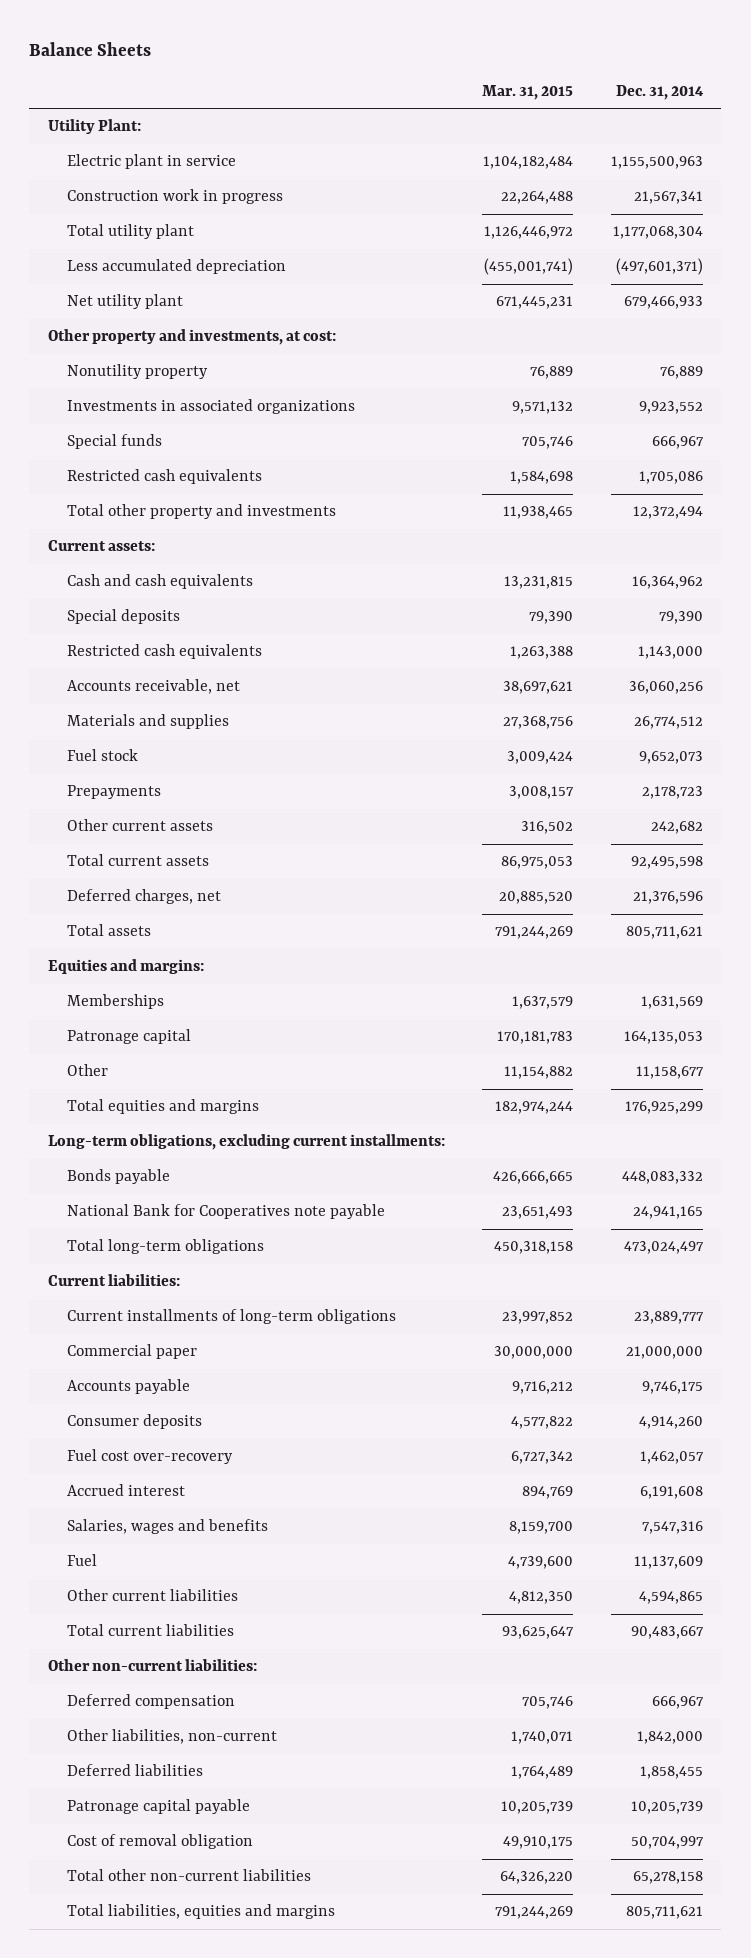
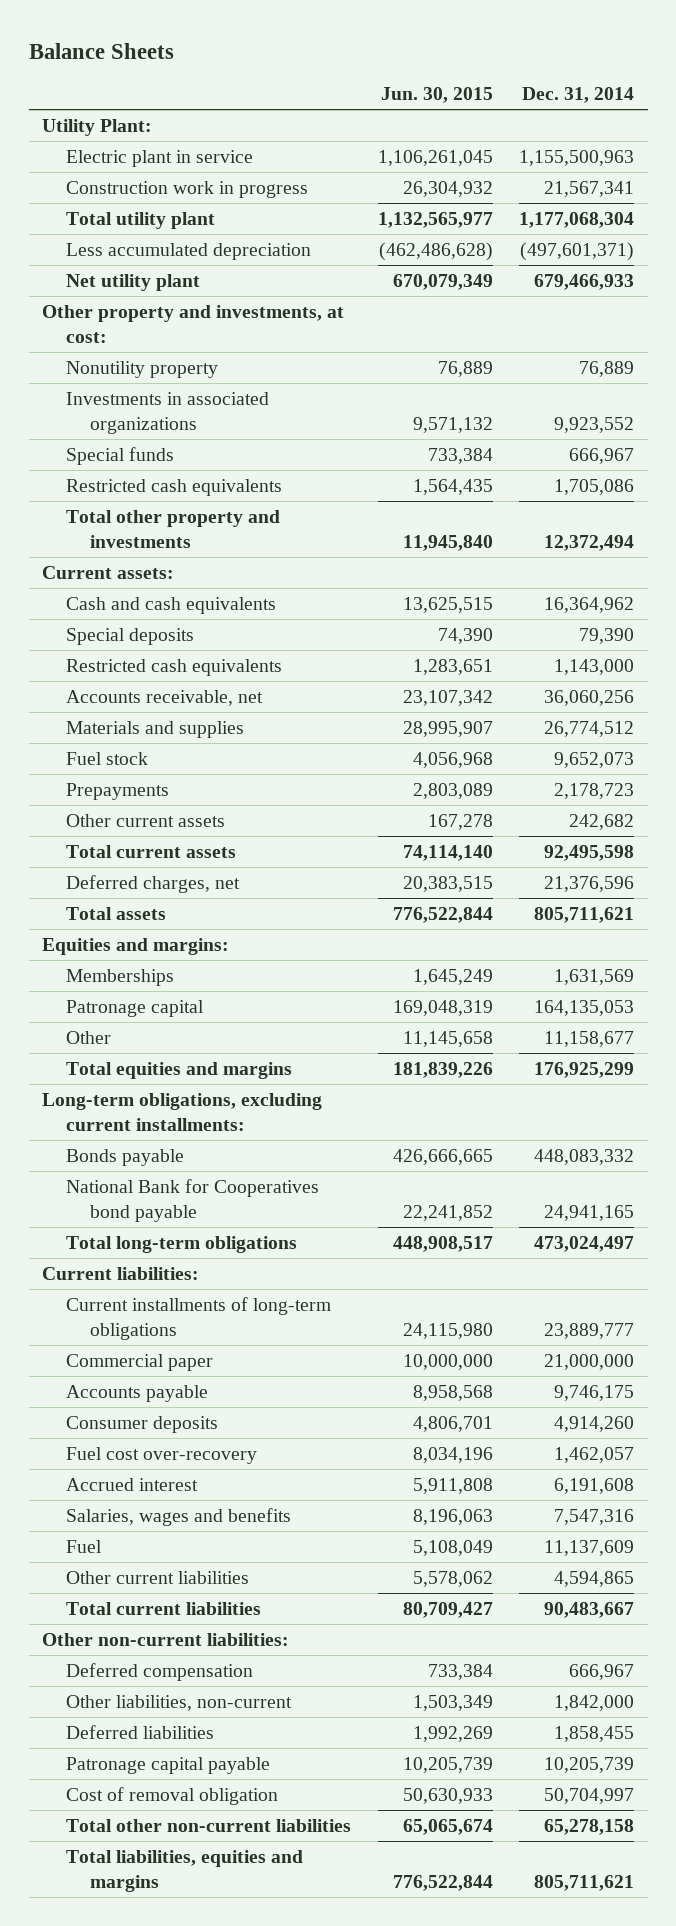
- | Mar. 31, 2015 | Dec. 31, 2014
+ | Jun. 30, 2015 | Dec. 31, 2014
- National Bank for Cooperatives note payable | 23,651,493 | 24,941,165
+ National Bank for Cooperatives bond payable | 22,241,852 | 24,941,165

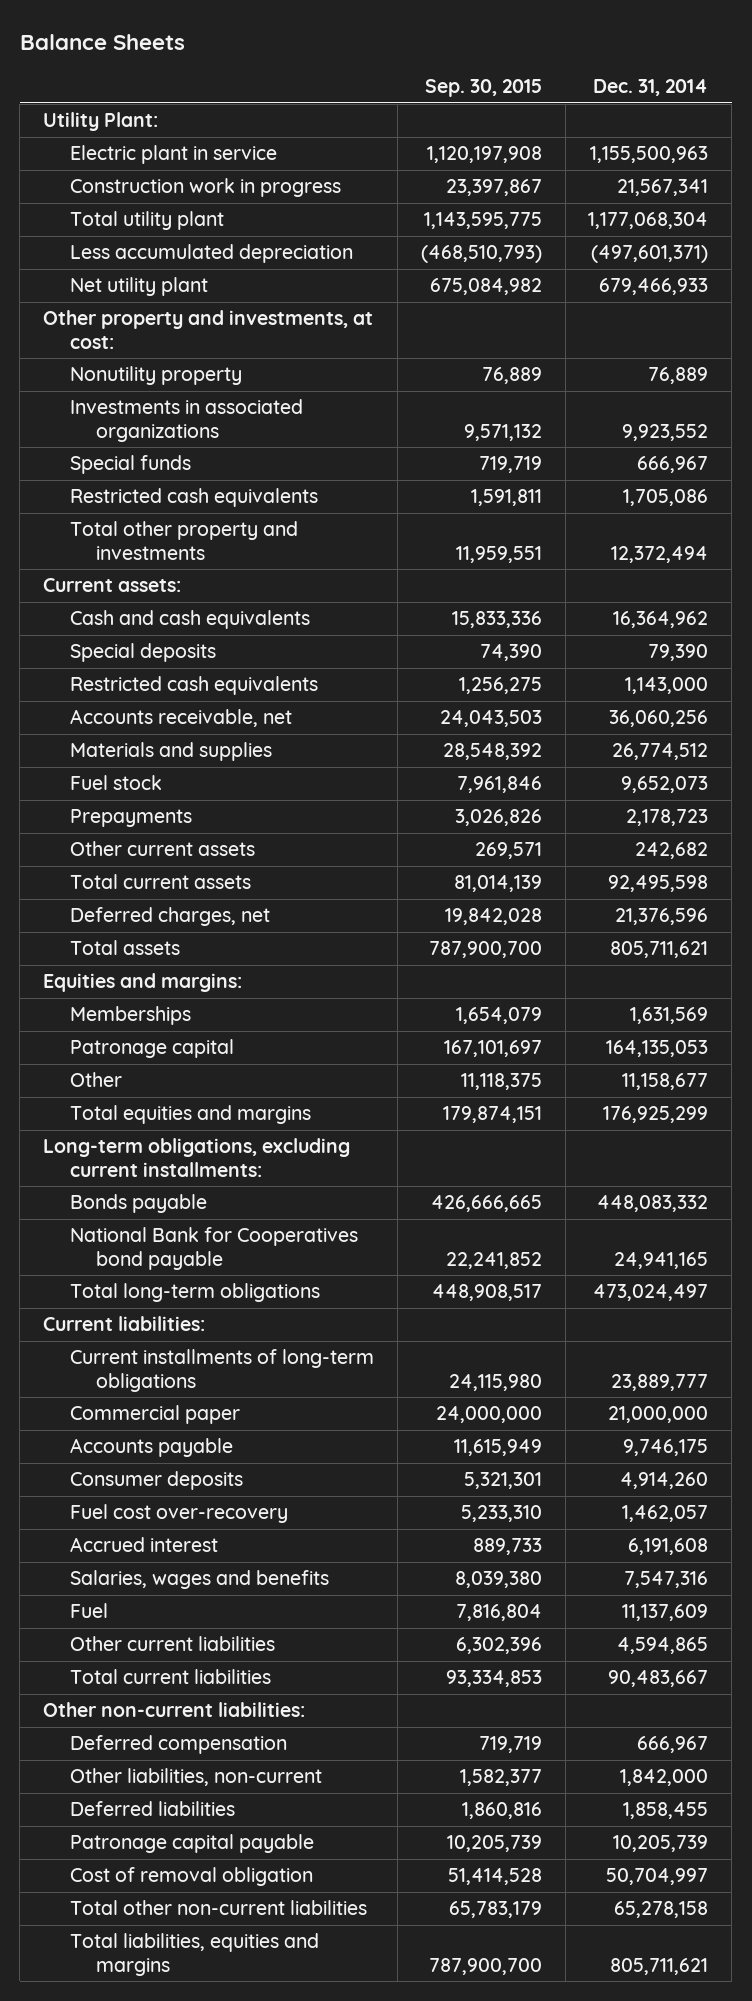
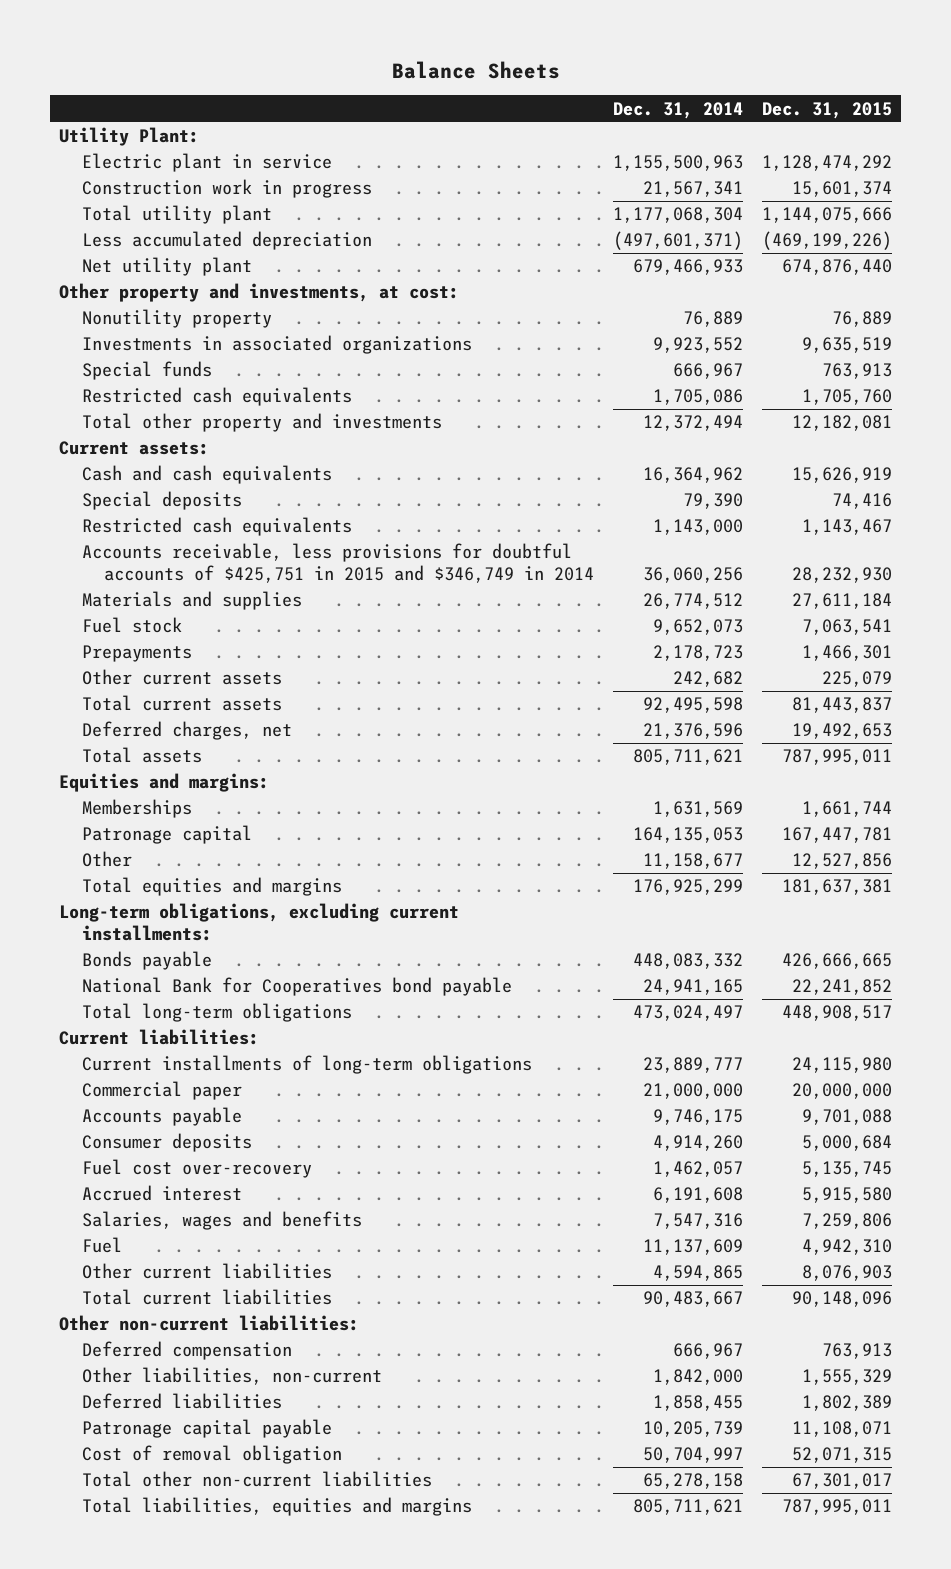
- | Sep. 30, 2015 | Dec. 31, 2014
+ | Dec. 31, 2014 | Dec. 31, 2015
- Accounts receivable, net | 24,043,503 | 36,060,256
+ Accounts receivable, less provisions for doubtful accounts of $425,751 in 2015 and $346,749 in 2014 | 36,060,256 | 28,232,930

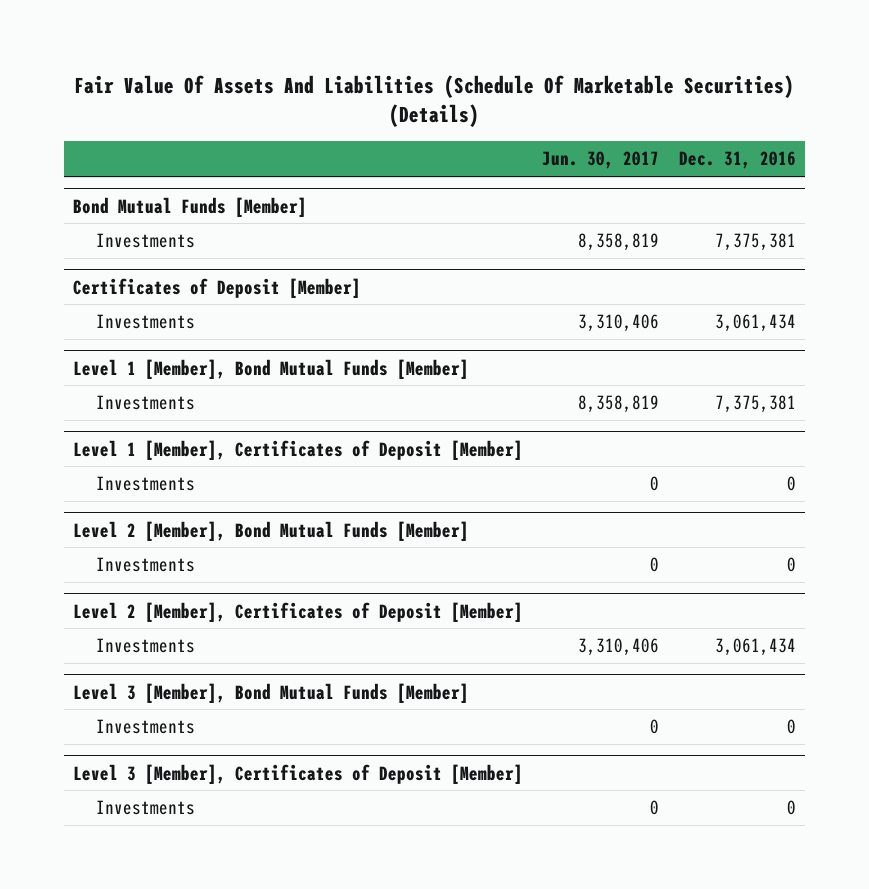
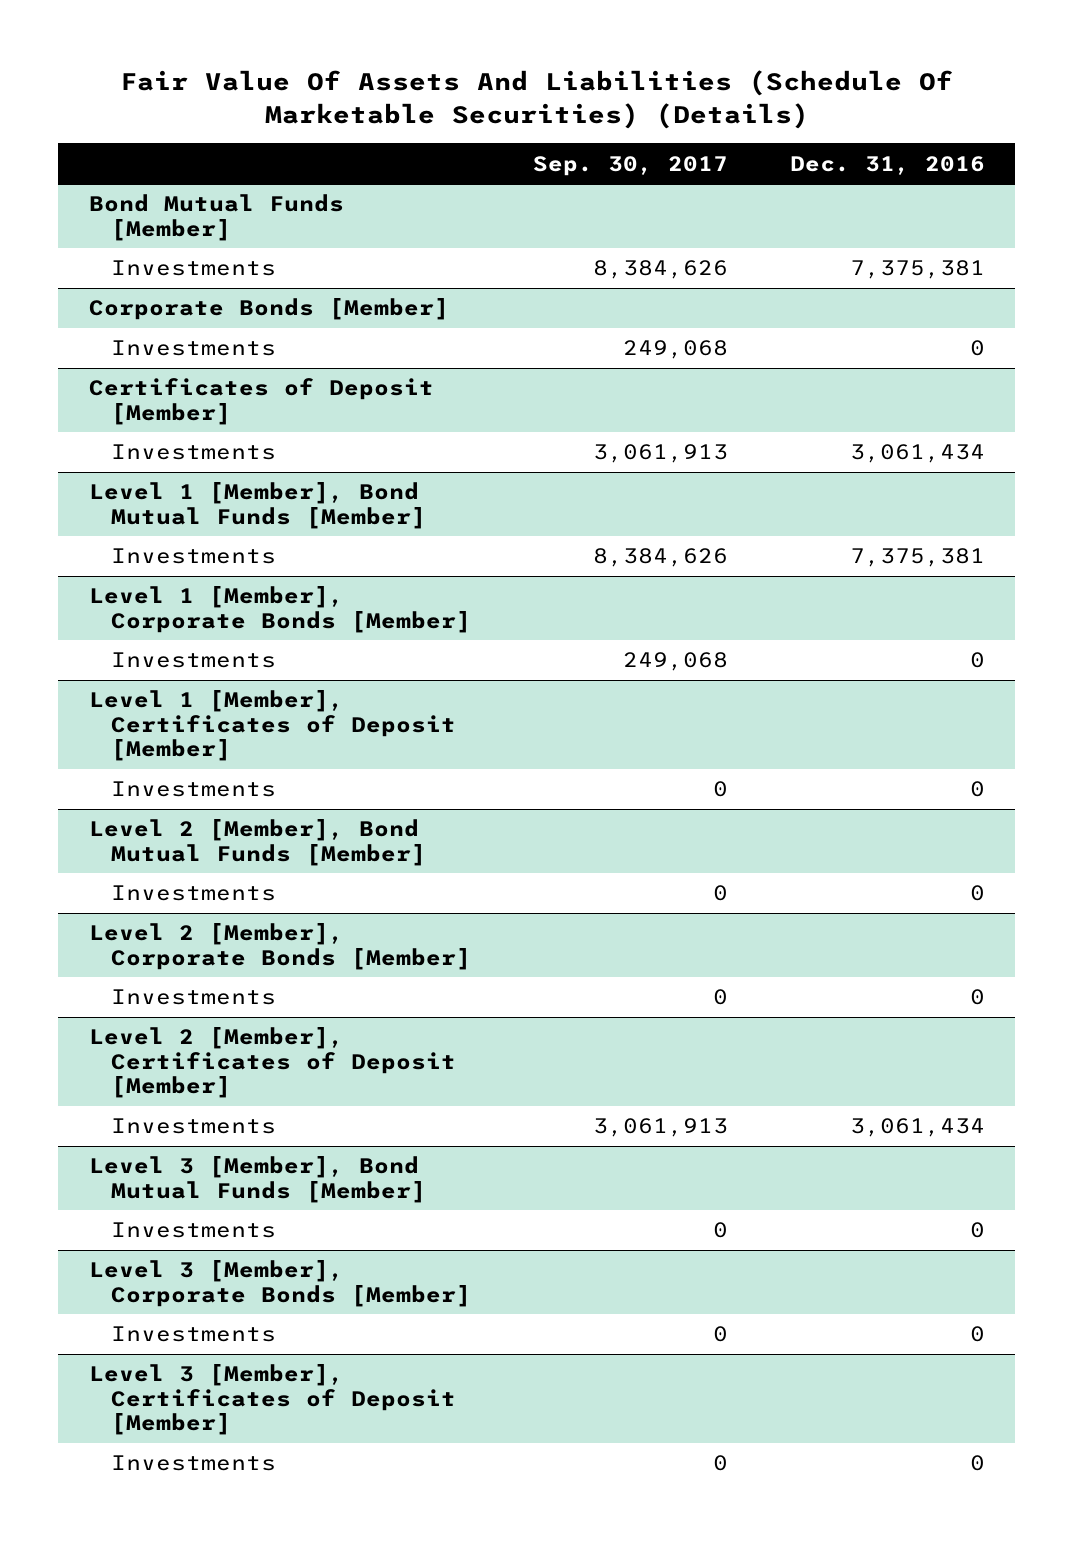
- | Jun. 30, 2017 | Dec. 31, 2016
+ | Sep. 30, 2017 | Dec. 31, 2016
+ Corporate Bonds [Member]
+ Investments | 249,068 | 0
+ Level 1 [Member], Corporate Bonds [Member]
+ Investments | 249,068 | 0
+ Level 2 [Member], Corporate Bonds [Member]
+ Investments | 0 | 0
+ Level 3 [Member], Corporate Bonds [Member]
+ Investments | 0 | 0

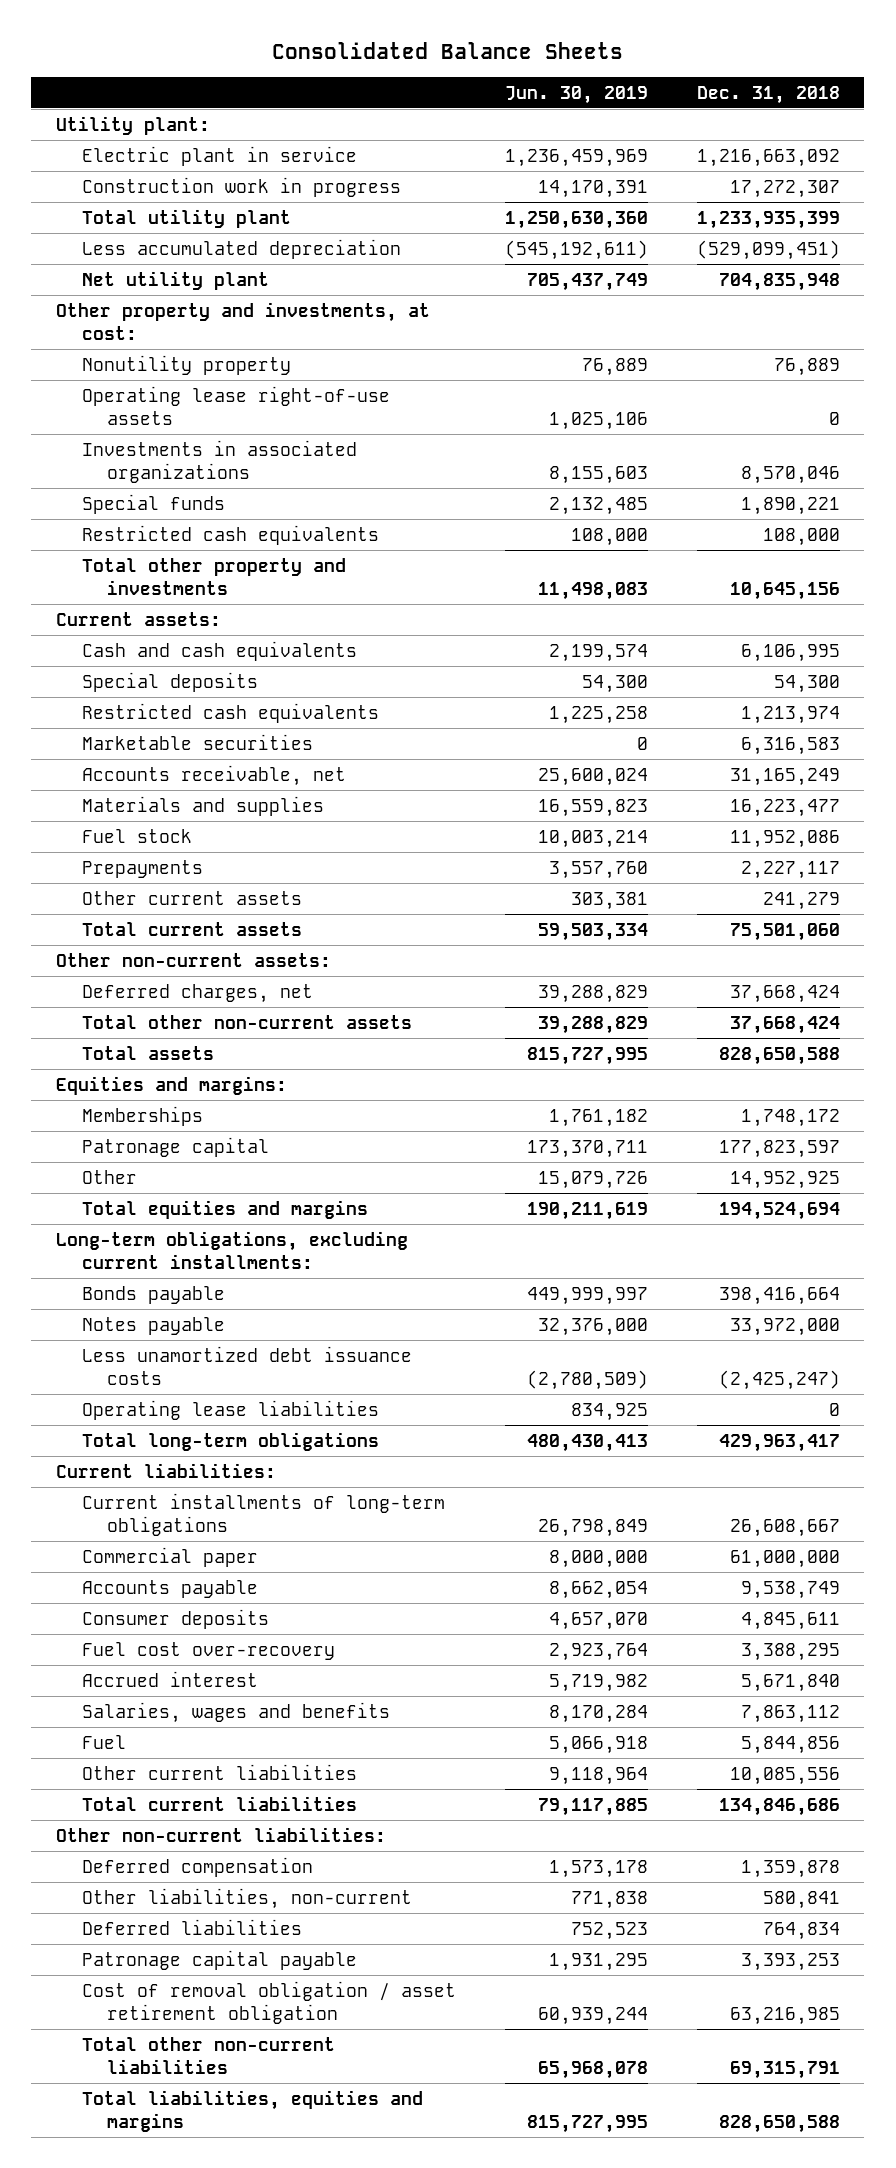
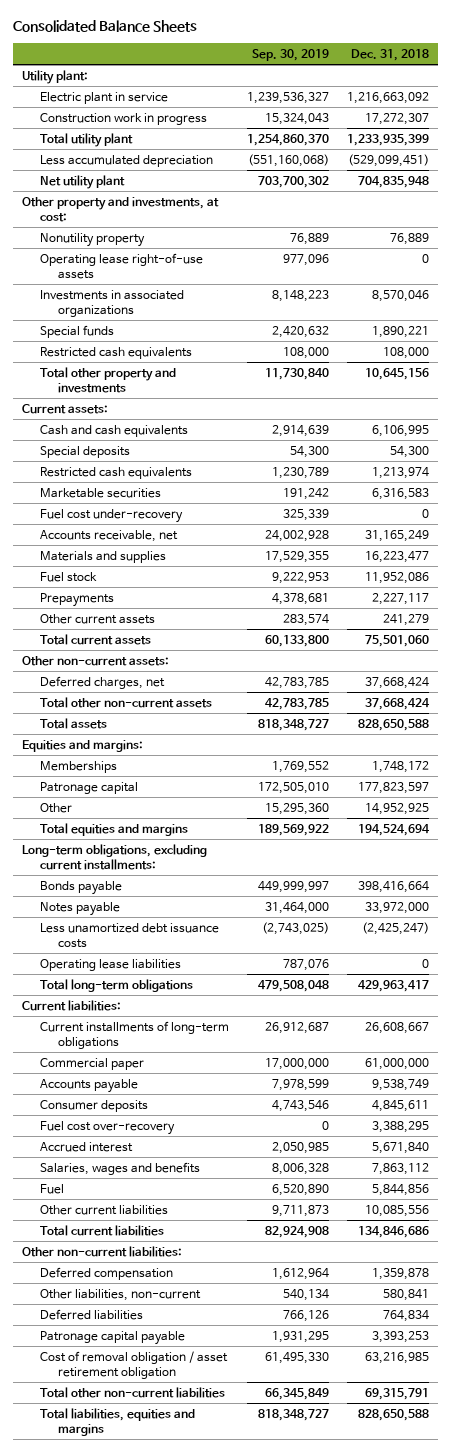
- | Jun. 30, 2019 | Dec. 31, 2018
+ | Sep. 30, 2019 | Dec. 31, 2018
+ Fuel cost under-recovery | 325,339 | 0

